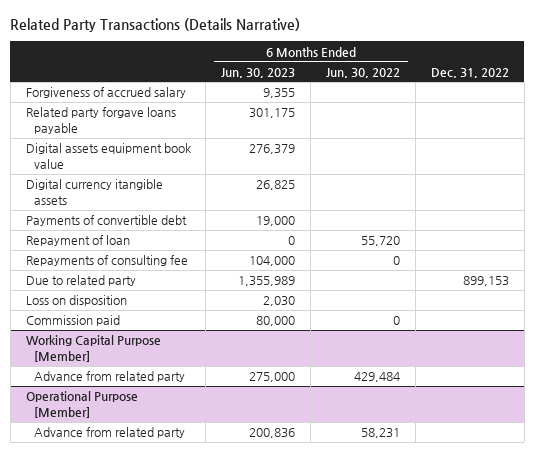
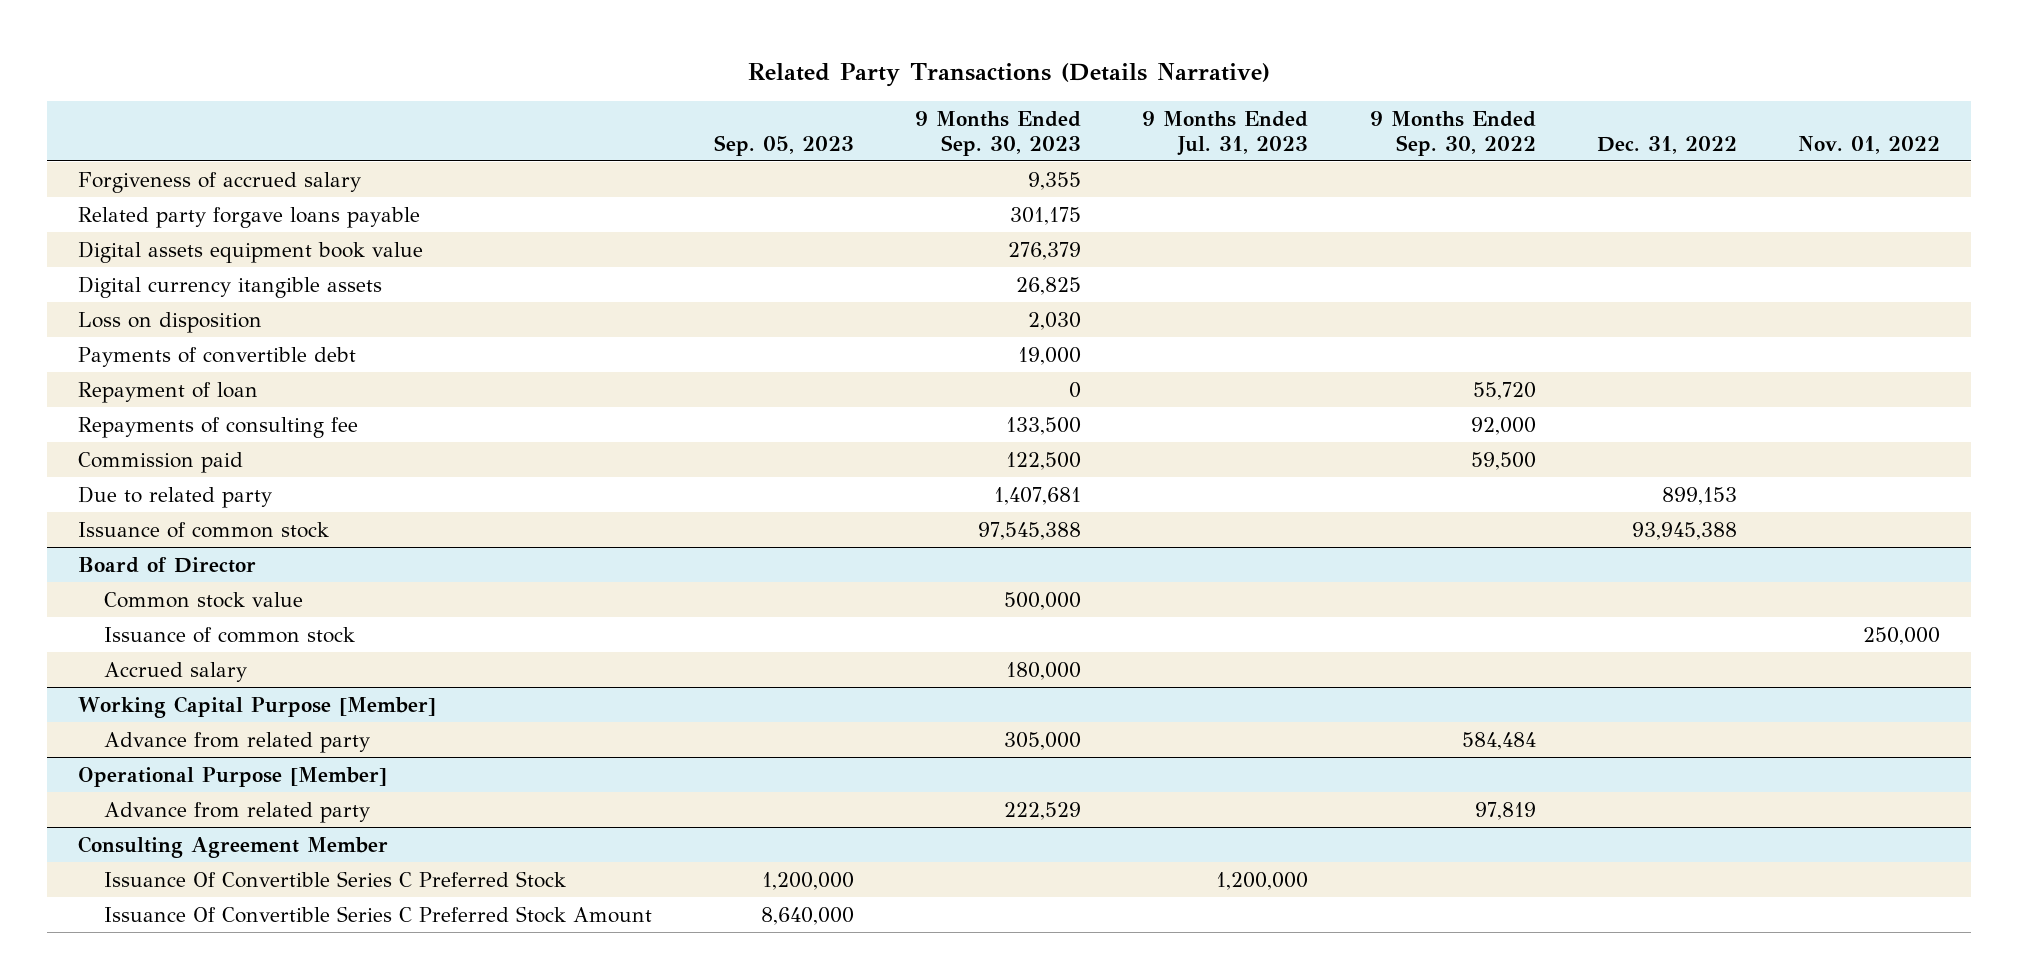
- | 6 Months Ended Jun. 30, 2023 | 6 Months Ended Jun. 30, 2022 | Dec. 31, 2022
+ | Sep. 05, 2023 | 9 Months Ended Sep. 30, 2023 | 9 Months Ended Jul. 31, 2023 | 9 Months Ended Sep. 30, 2022 | Dec. 31, 2022 | Nov. 01, 2022
moved up: Loss on disposition | | 2,030 | | | |
moved down: Due to related party | | 1,407,681 | | | 899,153 |
+ Issuance of common stock | | 97,545,388 | | | 93,945,388 |
+ Board of Director
+ Common stock value | | 500,000 | | | |
+ Issuance of common stock | | | | | | 250,000
+ Accrued salary | | 180,000 | | | |
+ Consulting Agreement Member
+ Issuance Of Convertible Series C Preferred Stock | 1,200,000 | | 1,200,000 | | |
+ Issuance Of Convertible Series C Preferred Stock Amount | 8,640,000 | | | | |

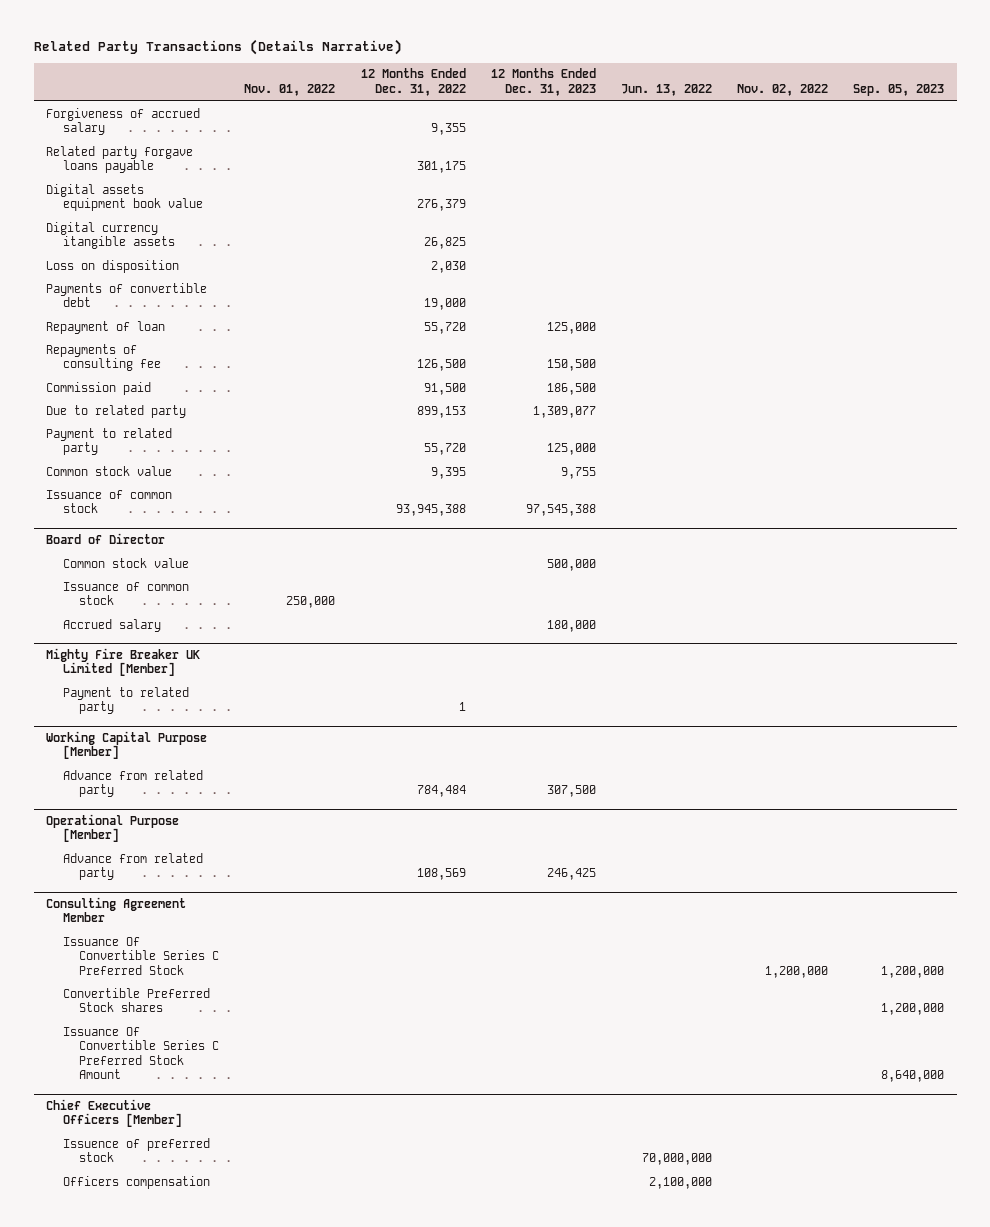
- | Sep. 05, 2023 | 9 Months Ended Sep. 30, 2023 | 9 Months Ended Jul. 31, 2023 | 9 Months Ended Sep. 30, 2022 | Dec. 31, 2022 | Nov. 01, 2022
+ | Nov. 01, 2022 | 12 Months Ended Dec. 31, 2022 | 12 Months Ended Dec. 31, 2023 | Jun. 13, 2022 | Nov. 02, 2022 | Sep. 05, 2023
+ Payment to related party | | 55,720 | 125,000 | | |
+ Common stock value | | 9,395 | 9,755 | | |
+ Mighty Fire Breaker UK Limited [Member]
+ Payment to related party | | 1 | | | |
@ Consulting Agreement Member
+ Convertible Preferred Stock shares | | | | | | 1,200,000
+ Chief Executive Officers [Member]
+ Issuence of preferred stock | | | | 70,000,000 | |
+ Officers compensation | | | | 2,100,000 | |

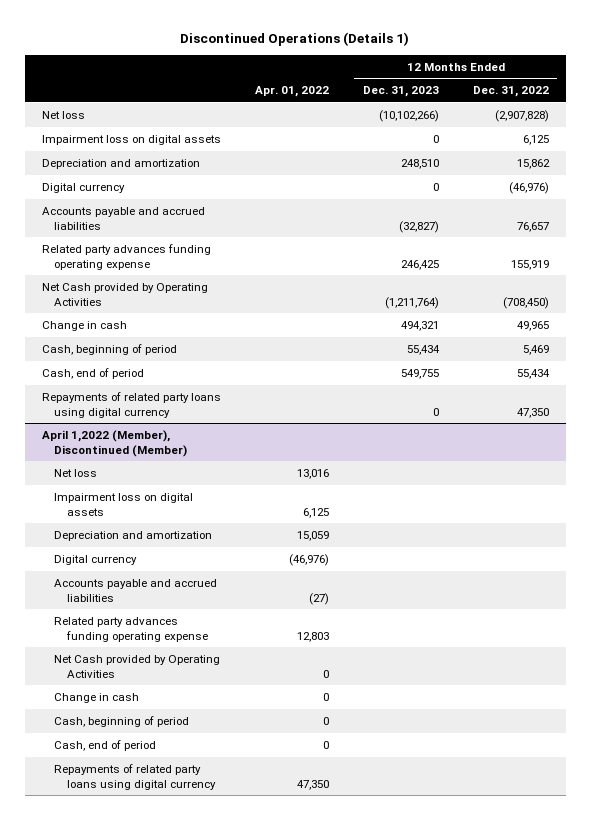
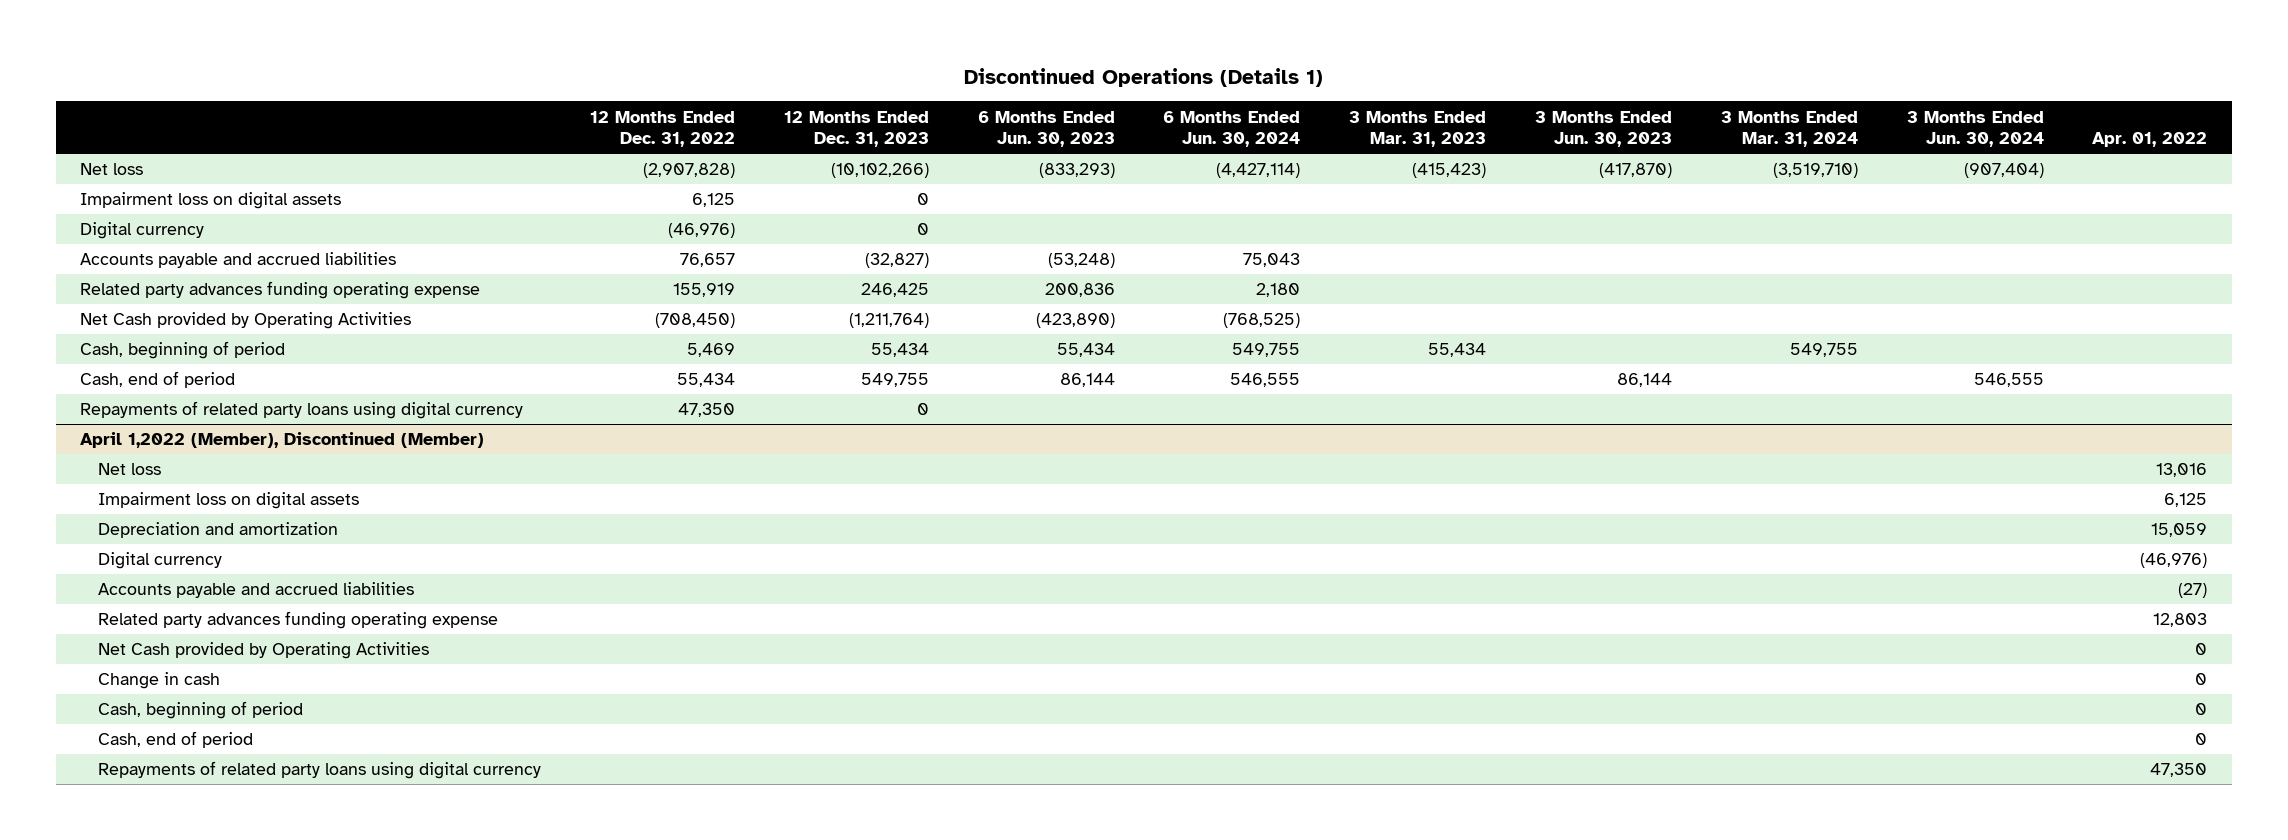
- | Apr. 01, 2022 | 12 Months Ended Dec. 31, 2023 | 12 Months Ended Dec. 31, 2022
+ | 12 Months Ended Dec. 31, 2022 | 12 Months Ended Dec. 31, 2023 | 6 Months Ended Jun. 30, 2023 | 6 Months Ended Jun. 30, 2024 | 3 Months Ended Mar. 31, 2023 | 3 Months Ended Jun. 30, 2023 | 3 Months Ended Mar. 31, 2024 | 3 Months Ended Jun. 30, 2024 | Apr. 01, 2022
- Depreciation and amortization | | 248,510 | 15,862
- Change in cash | | 494,321 | 49,965

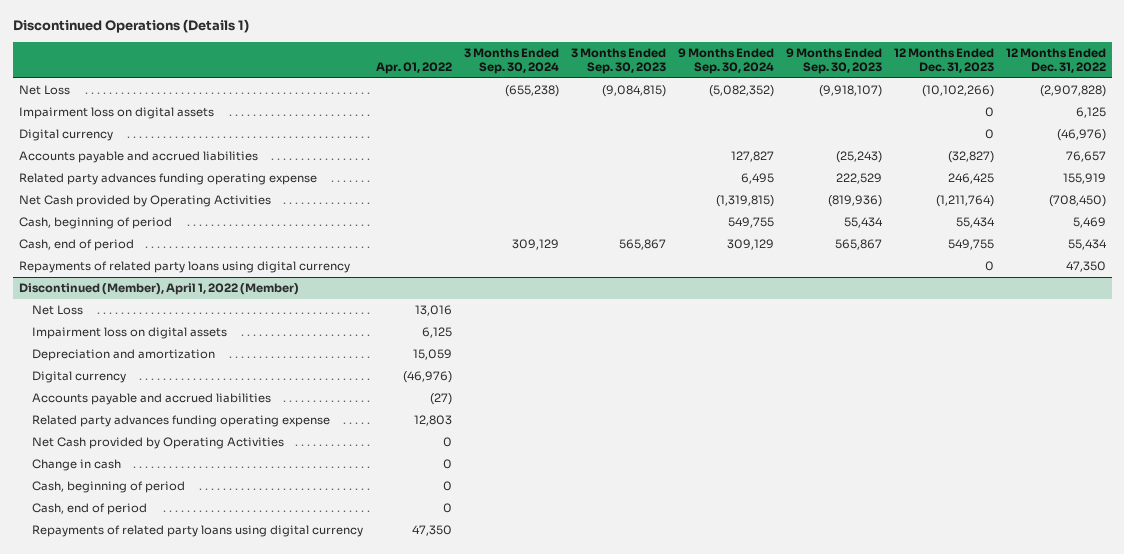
- | 12 Months Ended Dec. 31, 2022 | 12 Months Ended Dec. 31, 2023 | 6 Months Ended Jun. 30, 2023 | 6 Months Ended Jun. 30, 2024 | 3 Months Ended Mar. 31, 2023 | 3 Months Ended Jun. 30, 2023 | 3 Months Ended Mar. 31, 2024 | 3 Months Ended Jun. 30, 2024 | Apr. 01, 2022
+ | Apr. 01, 2022 | 3 Months Ended Sep. 30, 2024 | 3 Months Ended Sep. 30, 2023 | 9 Months Ended Sep. 30, 2024 | 9 Months Ended Sep. 30, 2023 | 12 Months Ended Dec. 31, 2023 | 12 Months Ended Dec. 31, 2022
- Net loss | (2,907,828) | (10,102,266) | (833,293) | (4,427,114) | (415,423) | (417,870) | (3,519,710) | (907,404) |
+ Net Loss | | (655,238) | (9,084,815) | (5,082,352) | (9,918,107) | (10,102,266) | (2,907,828)
- April 1,2022 (Member), Discontinued (Member)
- Net loss | | | | | | | | | 13,016
+ Discontinued (Member), April 1, 2022 (Member)
+ Net Loss | 13,016 | | | | | |

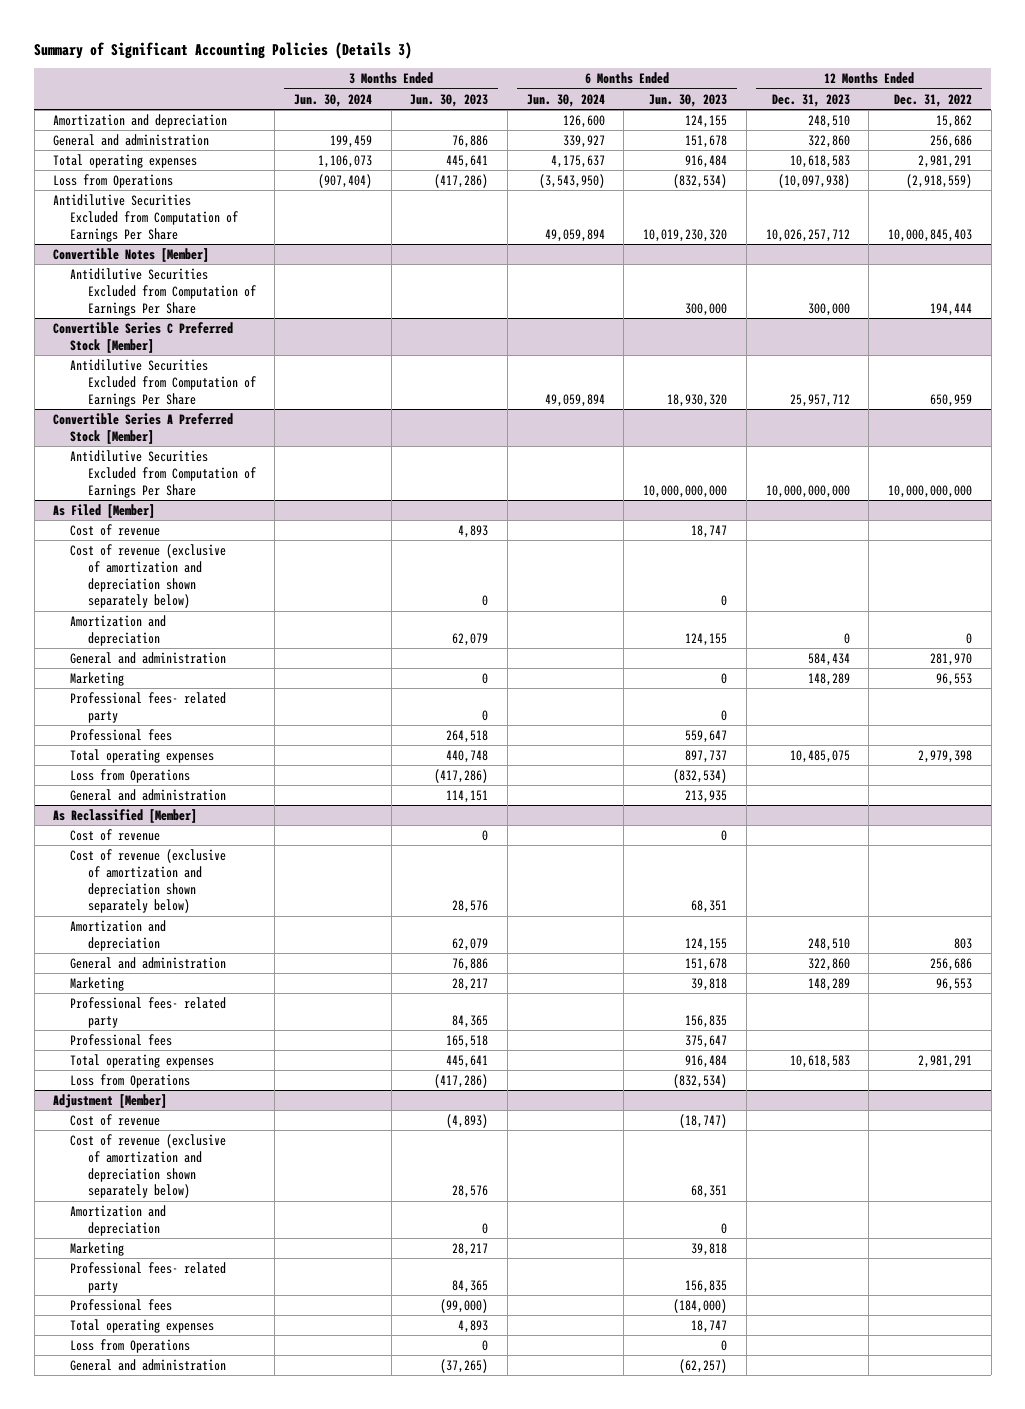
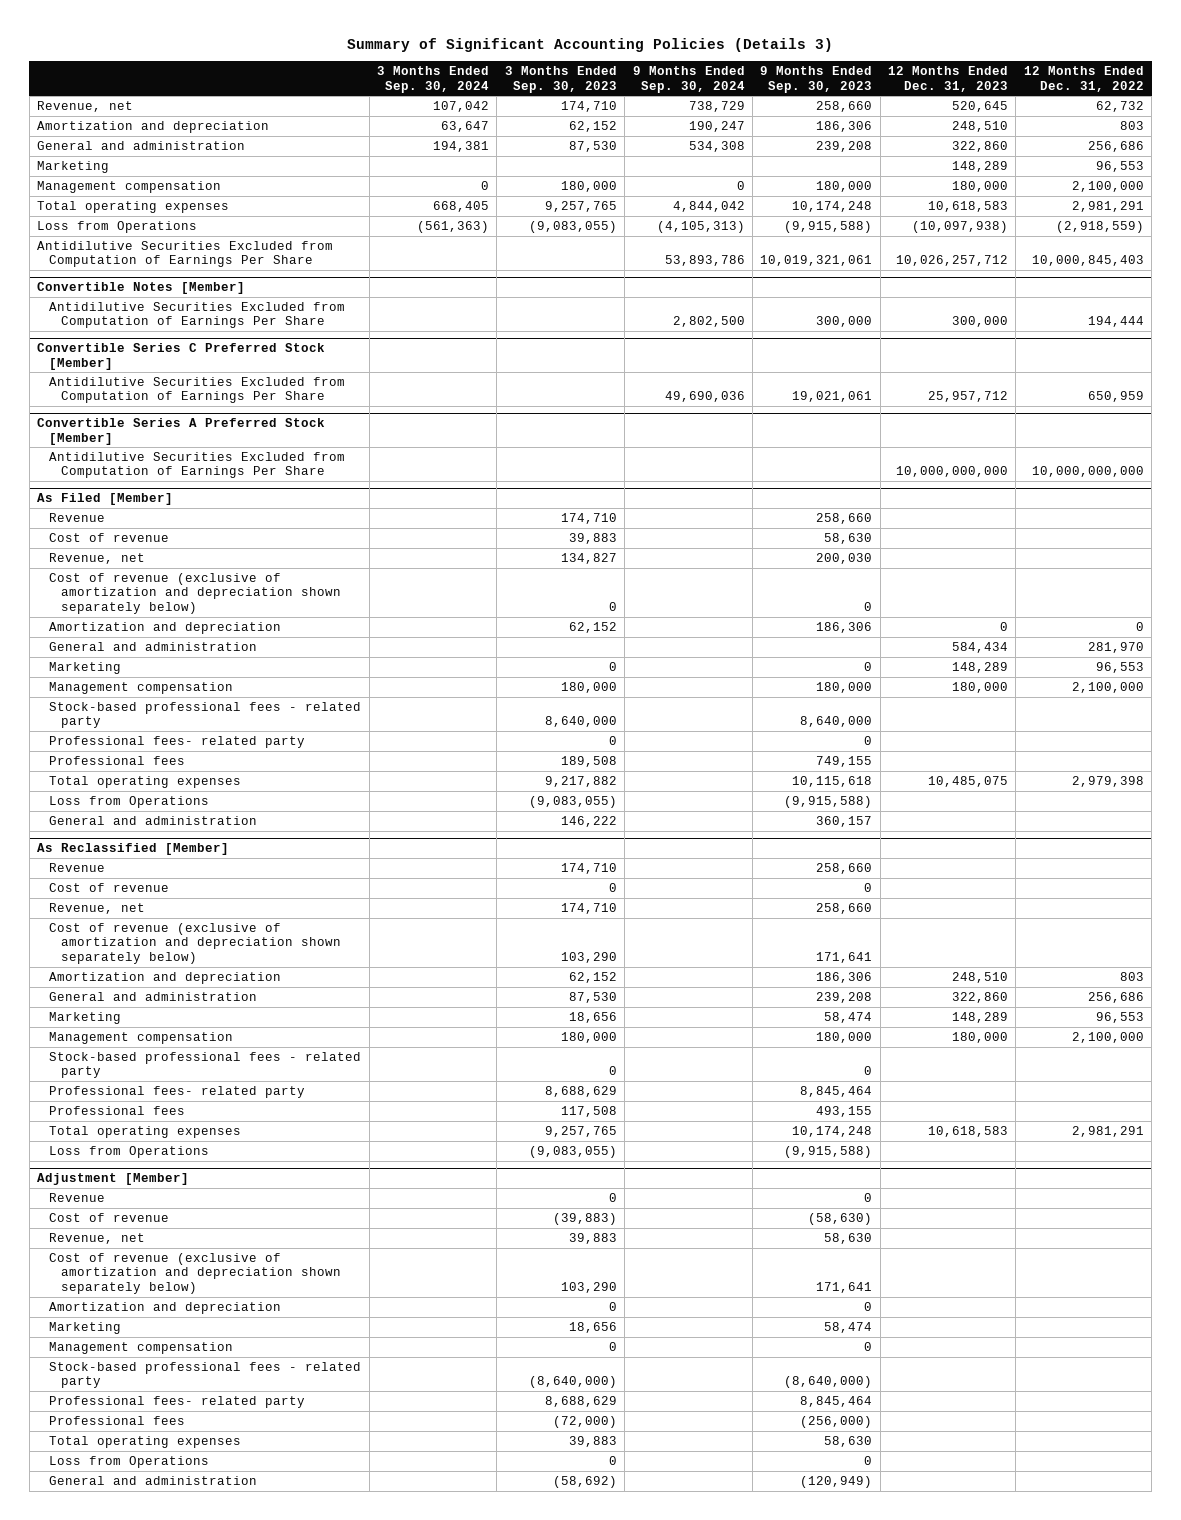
- | 3 Months Ended Jun. 30, 2024 | 3 Months Ended Jun. 30, 2023 | 6 Months Ended Jun. 30, 2024 | 6 Months Ended Jun. 30, 2023 | 12 Months Ended Dec. 31, 2023 | 12 Months Ended Dec. 31, 2022
+ | 3 Months Ended Sep. 30, 2024 | 3 Months Ended Sep. 30, 2023 | 9 Months Ended Sep. 30, 2024 | 9 Months Ended Sep. 30, 2023 | 12 Months Ended Dec. 31, 2023 | 12 Months Ended Dec. 31, 2022
- Amortization and depreciation | | | 126,600 | 124,155 | 248,510 | 15,862
+ Revenue, net | 107,042 | 174,710 | 738,729 | 258,660 | 520,645 | 62,732
+ Amortization and depreciation | 63,647 | 62,152 | 190,247 | 186,306 | 248,510 | 803
+ Marketing | | | | | 148,289 | 96,553
+ Management compensation | 0 | 180,000 | 0 | 180,000 | 180,000 | 2,100,000
@ As Filed [Member]
+ Revenue | | 174,710 | | 258,660 | |
+ Revenue, net | | 134,827 | | 200,030 | |
+ Management compensation | | 180,000 | | 180,000 | 180,000 | 2,100,000
+ Stock-based professional fees - related party | | 8,640,000 | | 8,640,000 | |
@ As Reclassified [Member]
+ Revenue | | 174,710 | | 258,660 | |
+ Revenue, net | | 174,710 | | 258,660 | |
+ Management compensation | | 180,000 | | 180,000 | 180,000 | 2,100,000
+ Stock-based professional fees - related party | | 0 | | 0 | |
@ Adjustment [Member]
+ Revenue | | 0 | | 0 | |
+ Revenue, net | | 39,883 | | 58,630 | |
+ Management compensation | | 0 | | 0 | |
+ Stock-based professional fees - related party | | (8,640,000) | | (8,640,000) | |

